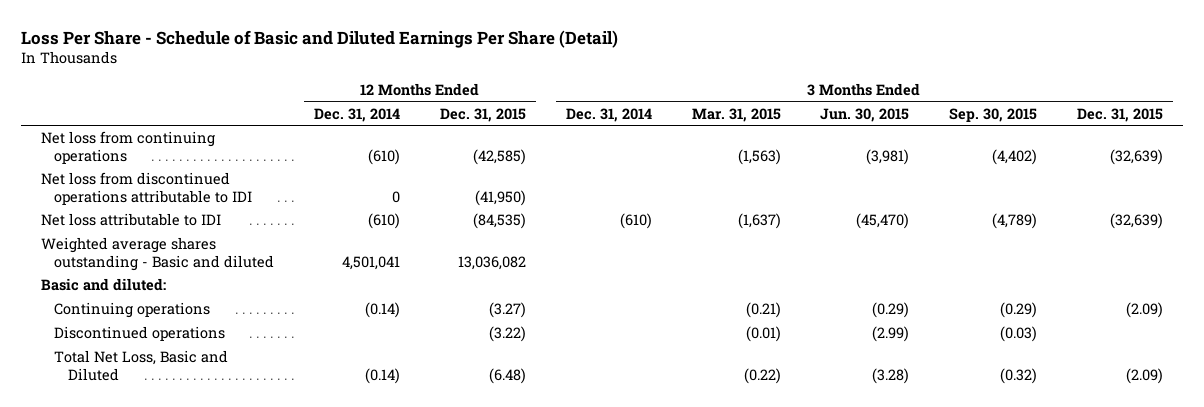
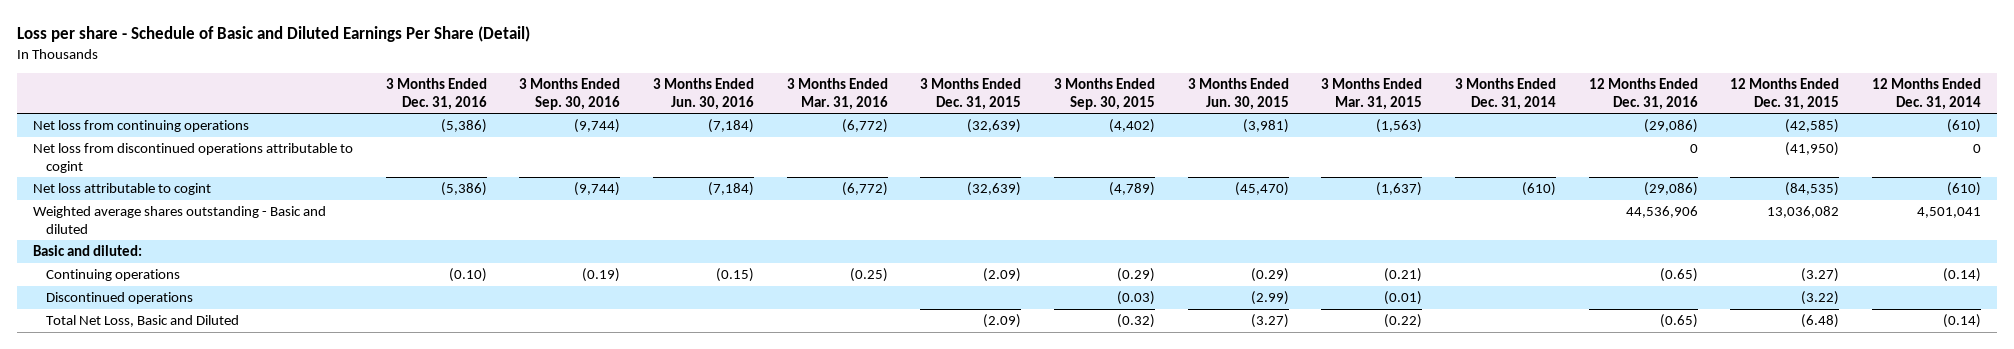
- Loss Per Share - Schedule of Basic and Diluted Earnings Per Share (Detail)
+ Loss per share - Schedule of Basic and Diluted Earnings Per Share (Detail)
- | 12 Months Ended Dec. 31, 2014 | 12 Months Ended Dec. 31, 2015 | 3 Months Ended Dec. 31, 2014 | 3 Months Ended Mar. 31, 2015 | 3 Months Ended Jun. 30, 2015 | 3 Months Ended Sep. 30, 2015 | 3 Months Ended Dec. 31, 2015
+ | 3 Months Ended Dec. 31, 2016 | 3 Months Ended Sep. 30, 2016 | 3 Months Ended Jun. 30, 2016 | 3 Months Ended Mar. 31, 2016 | 3 Months Ended Dec. 31, 2015 | 3 Months Ended Sep. 30, 2015 | 3 Months Ended Jun. 30, 2015 | 3 Months Ended Mar. 31, 2015 | 3 Months Ended Dec. 31, 2014 | 12 Months Ended Dec. 31, 2016 | 12 Months Ended Dec. 31, 2015 | 12 Months Ended Dec. 31, 2014
- Net loss from discontinued operations attributable to IDI | 0 | (41,950) | | | | |
- Net loss attributable to IDI | (610) | (84,535) | (610) | (1,637) | (45,470) | (4,789) | (32,639)
+ Net loss from discontinued operations attributable to cogint | | | | | | | | | | 0 | (41,950) | 0
+ Net loss attributable to cogint | (5,386) | (9,744) | (7,184) | (6,772) | (32,639) | (4,789) | (45,470) | (1,637) | (610) | (29,086) | (84,535) | (610)
- Total Net Loss, Basic and Diluted | (0.14) | (6.48) | | (0.22) | (3.28) | (0.32) | (2.09)
+ Total Net Loss, Basic and Diluted | | | | | (2.09) | (0.32) | (3.27) | (0.22) | | (0.65) | (6.48) | (0.14)

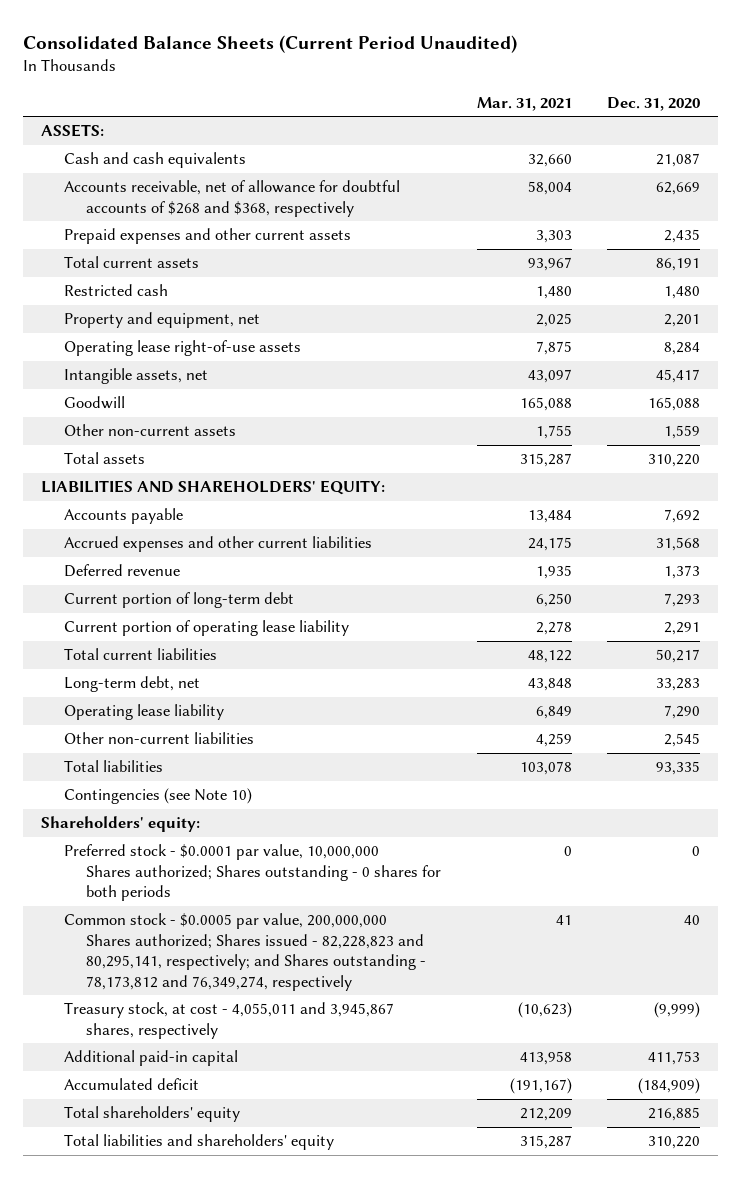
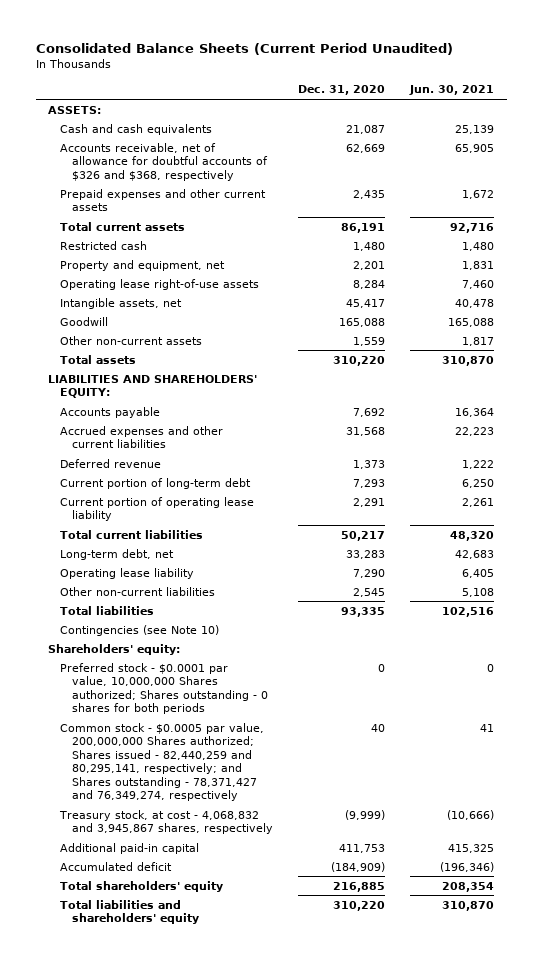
- | Mar. 31, 2021 | Dec. 31, 2020
+ | Dec. 31, 2020 | Jun. 30, 2021
- Accounts receivable, net of allowance for doubtful accounts of $268 and $368, respectively | 58,004 | 62,669
+ Accounts receivable, net of allowance for doubtful accounts of $326 and $368, respectively | 62,669 | 65,905
- Common stock - $0.0005 par value, 200,000,000 Shares authorized; Shares issued - 82,228,823 and 80,295,141, respectively; and Shares outstanding - 78,173,812 and 76,349,274, respectively | 41 | 40
- Treasury stock, at cost - 4,055,011 and 3,945,867 shares, respectively | (10,623) | (9,999)
+ Common stock - $0.0005 par value, 200,000,000 Shares authorized; Shares issued - 82,440,259 and 80,295,141, respectively; and Shares outstanding - 78,371,427 and 76,349,274, respectively | 40 | 41
+ Treasury stock, at cost - 4,068,832 and 3,945,867 shares, respectively | (9,999) | (10,666)

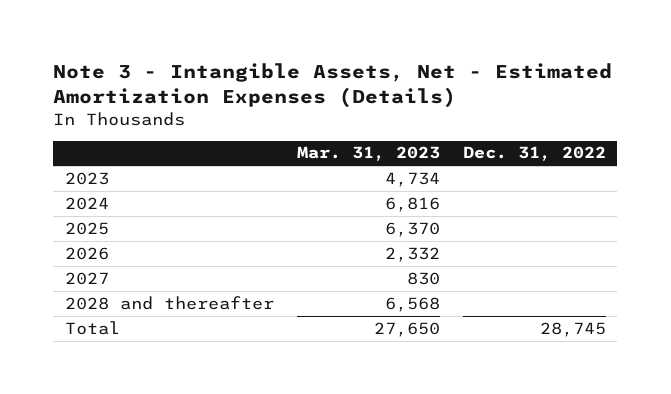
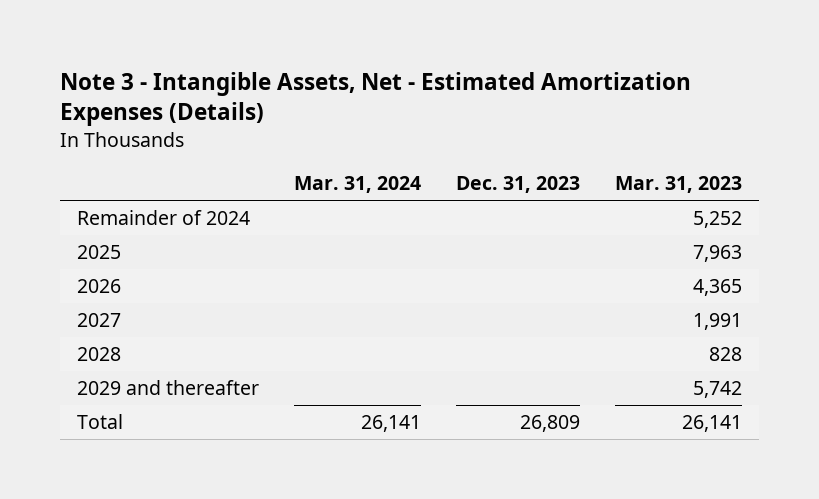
- | Mar. 31, 2023 | Dec. 31, 2022
+ | Mar. 31, 2024 | Dec. 31, 2023 | Mar. 31, 2023
- 2023 | 4,734 |
- 2024 | 6,816 |
- 2025 | 6,370 |
- 2026 | 2,332 |
- 2027 | 830 |
- 2028 and thereafter | 6,568 |
- Total | 27,650 | 28,745
+ Remainder of 2024 | | | 5,252
+ 2025 | | | 7,963
+ 2026 | | | 4,365
+ 2027 | | | 1,991
+ 2028 | | | 828
+ 2029 and thereafter | | | 5,742
+ Total | 26,141 | 26,809 | 26,141

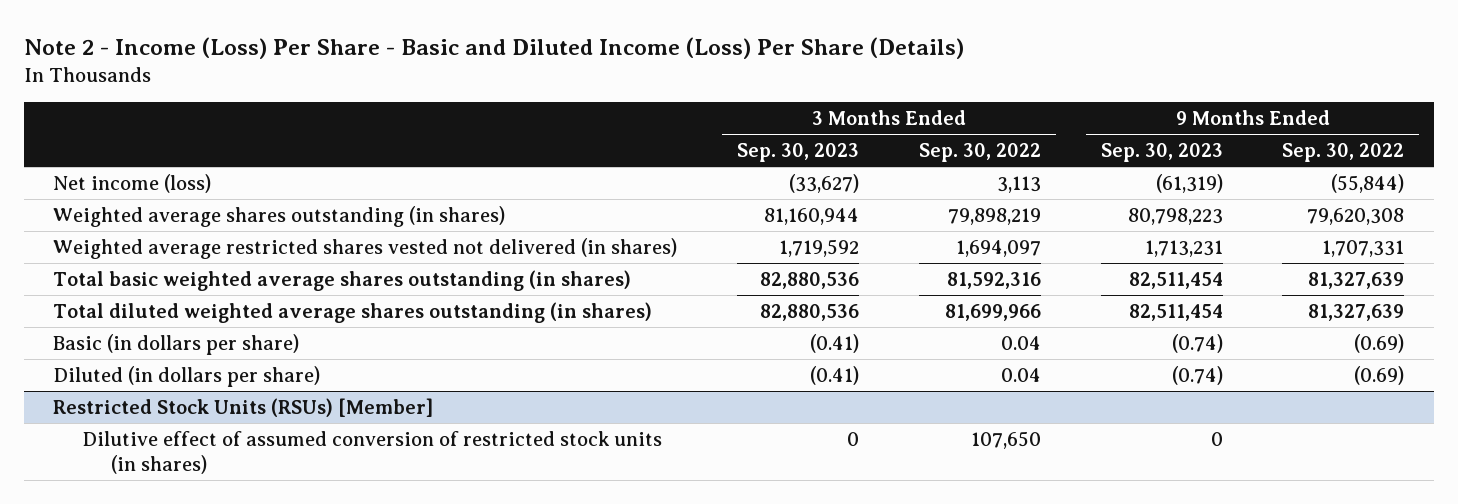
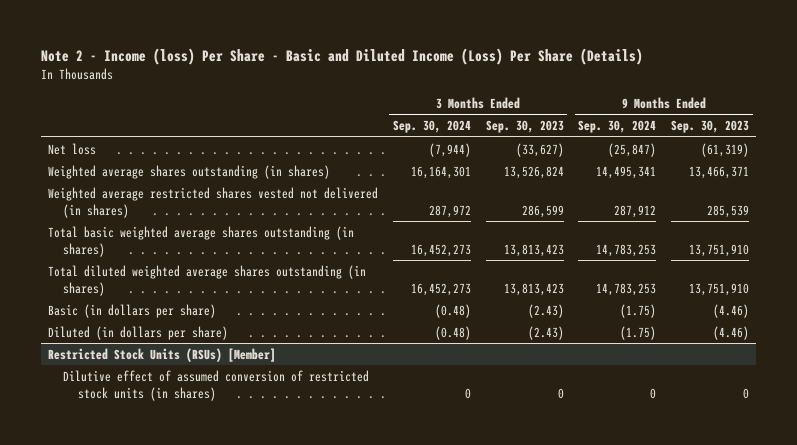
- Note 2 - Income (Loss) Per Share - Basic and Diluted Income (Loss) Per Share (Details)
+ Note 2 - Income (loss) Per Share - Basic and Diluted Income (Loss) Per Share (Details)
- | 3 Months Ended Sep. 30, 2023 | 3 Months Ended Sep. 30, 2022 | 9 Months Ended Sep. 30, 2023 | 9 Months Ended Sep. 30, 2022
+ | 3 Months Ended Sep. 30, 2024 | 3 Months Ended Sep. 30, 2023 | 9 Months Ended Sep. 30, 2024 | 9 Months Ended Sep. 30, 2023
- Net income (loss) | (33,627) | 3,113 | (61,319) | (55,844)
- Weighted average shares outstanding (in shares) | 81,160,944 | 79,898,219 | 80,798,223 | 79,620,308
- Weighted average restricted shares vested not delivered (in shares) | 1,719,592 | 1,694,097 | 1,713,231 | 1,707,331
- Total basic weighted average shares outstanding (in shares) | 82,880,536 | 81,592,316 | 82,511,454 | 81,327,639
- Total diluted weighted average shares outstanding (in shares) | 82,880,536 | 81,699,966 | 82,511,454 | 81,327,639
- Basic (in dollars per share) | (0.41) | 0.04 | (0.74) | (0.69)
- Diluted (in dollars per share) | (0.41) | 0.04 | (0.74) | (0.69)
+ Net loss | (7,944) | (33,627) | (25,847) | (61,319)
+ Weighted average shares outstanding (in shares) | 16,164,301 | 13,526,824 | 14,495,341 | 13,466,371
+ Weighted average restricted shares vested not delivered (in shares) | 287,972 | 286,599 | 287,912 | 285,539
+ Total basic weighted average shares outstanding (in shares) | 16,452,273 | 13,813,423 | 14,783,253 | 13,751,910
+ Total diluted weighted average shares outstanding (in shares) | 16,452,273 | 13,813,423 | 14,783,253 | 13,751,910
+ Basic (in dollars per share) | (0.48) | (2.43) | (1.75) | (4.46)
+ Diluted (in dollars per share) | (0.48) | (2.43) | (1.75) | (4.46)

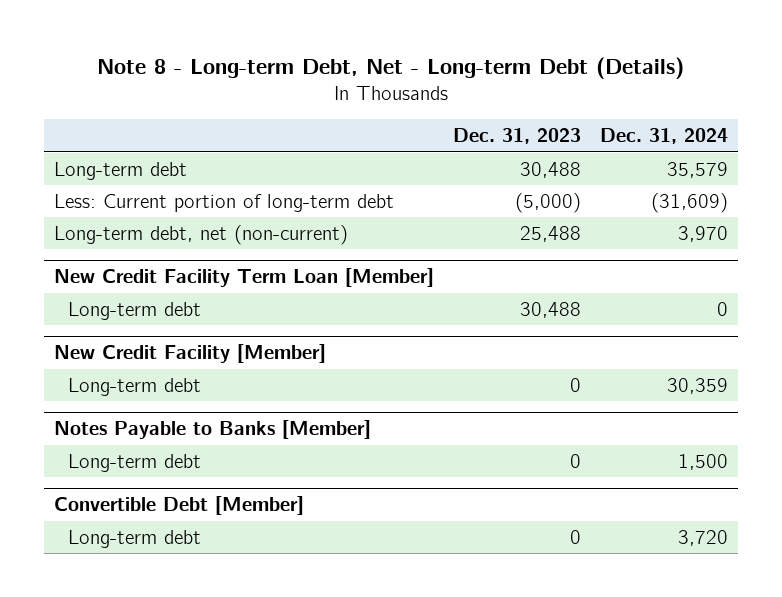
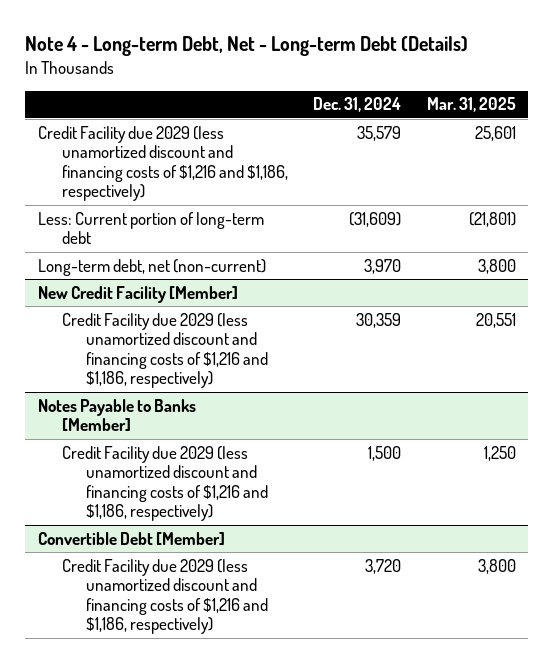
- Note 8 - Long-term Debt, Net - Long-term Debt (Details)
+ Note 4 - Long-term Debt, Net - Long-term Debt (Details)
- | Dec. 31, 2023 | Dec. 31, 2024
+ | Dec. 31, 2024 | Mar. 31, 2025
- Long-term debt | 30,488 | 35,579
+ Credit Facility due 2029 (less unamortized discount and financing costs of $1,216 and $1,186, respectively) | 35,579 | 25,601
- New Credit Facility Term Loan [Member]
- Long-term debt | 30,488 | 0
@ New Credit Facility [Member]
- Long-term debt | 0 | 30,359
+ Credit Facility due 2029 (less unamortized discount and financing costs of $1,216 and $1,186, respectively) | 30,359 | 20,551
@ Notes Payable to Banks [Member]
- Long-term debt | 0 | 1,500
+ Credit Facility due 2029 (less unamortized discount and financing costs of $1,216 and $1,186, respectively) | 1,500 | 1,250
@ Convertible Debt [Member]
- Long-term debt | 0 | 3,720
+ Credit Facility due 2029 (less unamortized discount and financing costs of $1,216 and $1,186, respectively) | 3,720 | 3,800

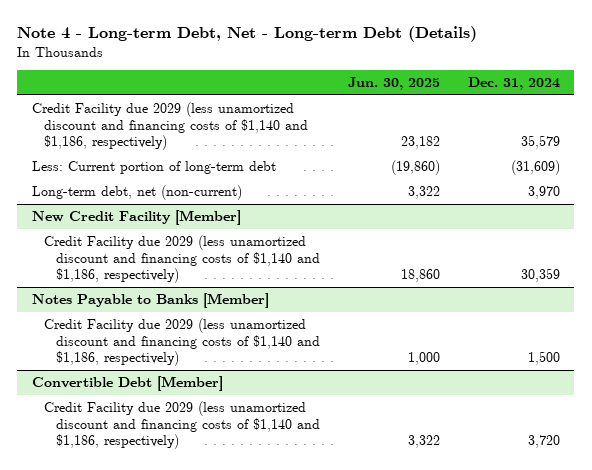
- | Dec. 31, 2024 | Mar. 31, 2025
+ | Jun. 30, 2025 | Dec. 31, 2024
- Credit Facility due 2029 (less unamortized discount and financing costs of $1,216 and $1,186, respectively) | 35,579 | 25,601
+ Credit Facility due 2029 (less unamortized discount and financing costs of $1,140 and $1,186, respectively) | 23,182 | 35,579
@ New Credit Facility [Member]
- Credit Facility due 2029 (less unamortized discount and financing costs of $1,216 and $1,186, respectively) | 30,359 | 20,551
+ Credit Facility due 2029 (less unamortized discount and financing costs of $1,140 and $1,186, respectively) | 18,860 | 30,359
@ Notes Payable to Banks [Member]
- Credit Facility due 2029 (less unamortized discount and financing costs of $1,216 and $1,186, respectively) | 1,500 | 1,250
+ Credit Facility due 2029 (less unamortized discount and financing costs of $1,140 and $1,186, respectively) | 1,000 | 1,500
@ Convertible Debt [Member]
- Credit Facility due 2029 (less unamortized discount and financing costs of $1,216 and $1,186, respectively) | 3,720 | 3,800
+ Credit Facility due 2029 (less unamortized discount and financing costs of $1,140 and $1,186, respectively) | 3,322 | 3,720

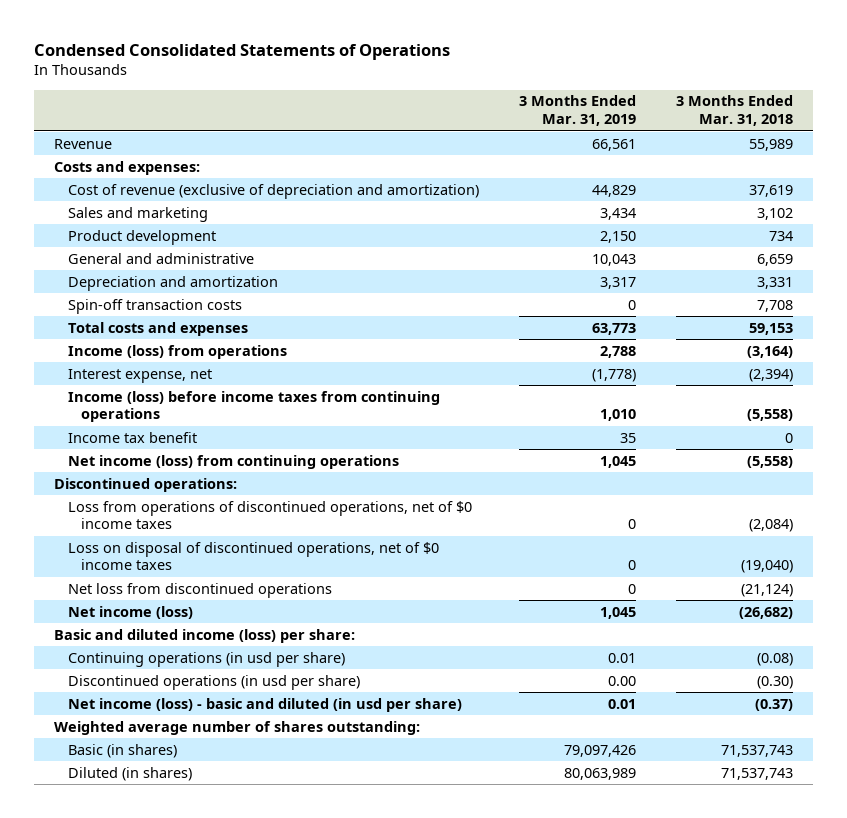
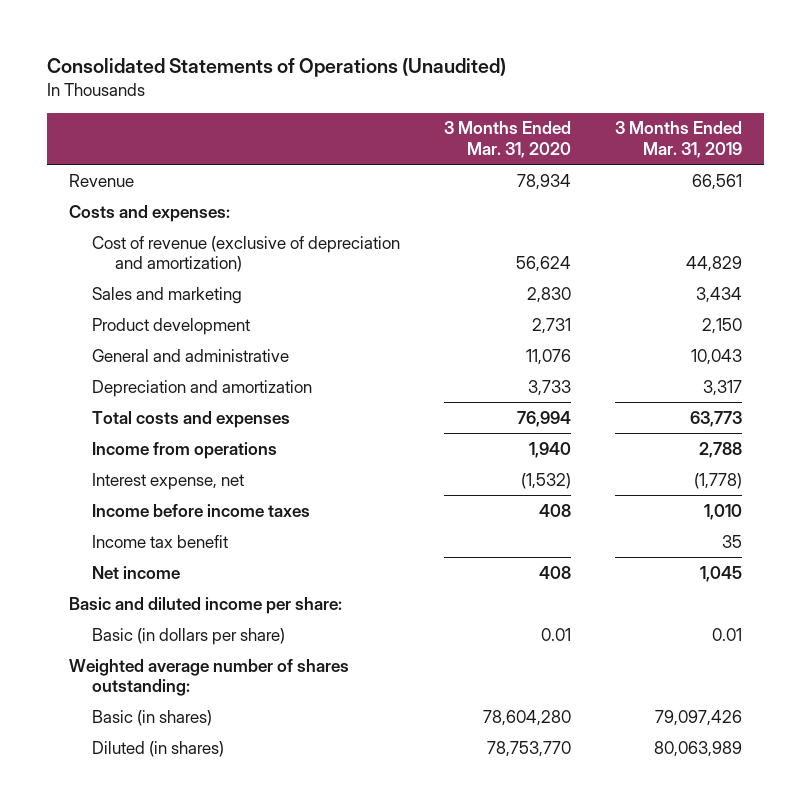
- Condensed Consolidated Statements of Operations
+ Consolidated Statements of Operations (Unaudited)
- | 3 Months Ended Mar. 31, 2019 | 3 Months Ended Mar. 31, 2018
+ | 3 Months Ended Mar. 31, 2020 | 3 Months Ended Mar. 31, 2019
- Spin-off transaction costs | 0 | 7,708
- Income (loss) from operations | 2,788 | (3,164)
+ Income from operations | 1,940 | 2,788
- Income (loss) before income taxes from continuing operations | 1,010 | (5,558)
+ Income before income taxes | 408 | 1,010
- Net income (loss) from continuing operations | 1,045 | (5,558)
- Discontinued operations:
- Loss from operations of discontinued operations, net of $0 income taxes | 0 | (2,084)
- Loss on disposal of discontinued operations, net of $0 income taxes | 0 | (19,040)
- Net loss from discontinued operations | 0 | (21,124)
- Net income (loss) | 1,045 | (26,682)
- Basic and diluted income (loss) per share:
- Continuing operations (in usd per share) | 0.01 | (0.08)
- Discontinued operations (in usd per share) | 0.00 | (0.30)
- Net income (loss) - basic and diluted (in usd per share) | 0.01 | (0.37)
+ Net income | 408 | 1,045
+ Basic and diluted income per share:
+ Basic (in dollars per share) | 0.01 | 0.01

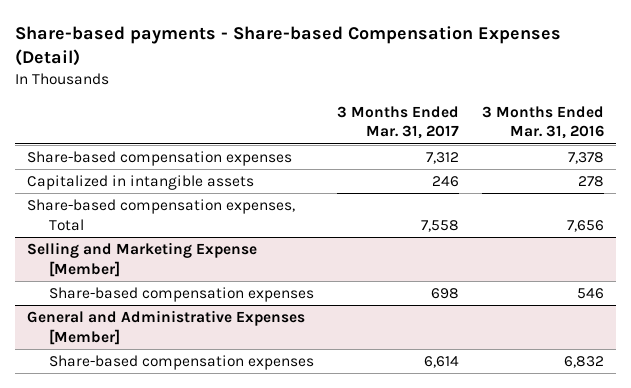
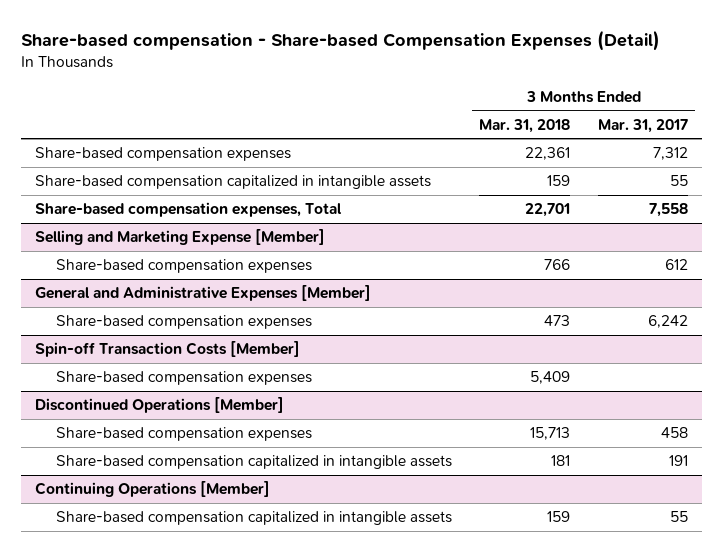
- Share-based payments - Share-based Compensation Expenses (Detail)
+ Share-based compensation - Share-based Compensation Expenses (Detail)
- | 3 Months Ended Mar. 31, 2017 | 3 Months Ended Mar. 31, 2016
+ | 3 Months Ended Mar. 31, 2018 | 3 Months Ended Mar. 31, 2017
- Capitalized in intangible assets | 246 | 278
+ Share-based compensation capitalized in intangible assets | 159 | 55
@ Selling and Marketing Expense [Member]
- Share-based compensation expenses | 698 | 546
+ Share-based compensation expenses | 766 | 612
@ General and Administrative Expenses [Member]
- Share-based compensation expenses | 6,614 | 6,832
+ Share-based compensation expenses | 473 | 6,242
+ Spin-off Transaction Costs [Member]
+ Share-based compensation expenses | 5,409 |
+ Discontinued Operations [Member]
+ Share-based compensation expenses | 15,713 | 458
+ Share-based compensation capitalized in intangible assets | 181 | 191
+ Continuing Operations [Member]
+ Share-based compensation capitalized in intangible assets | 159 | 55

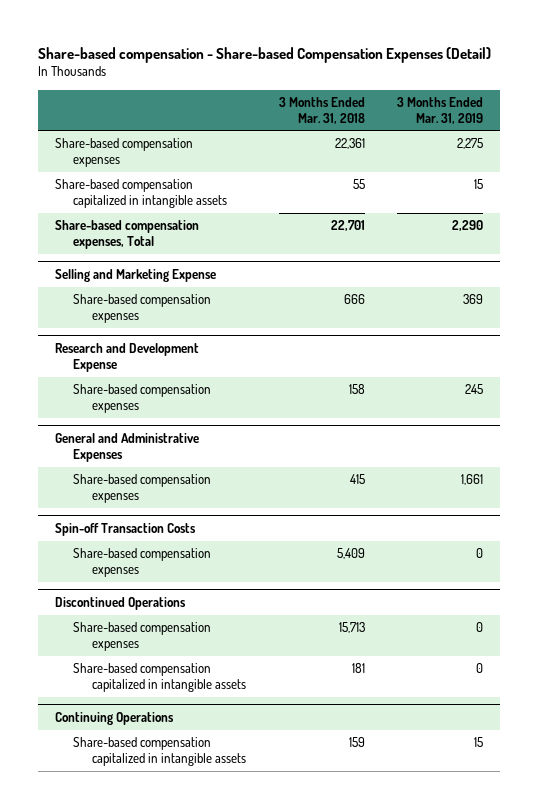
- | 3 Months Ended Mar. 31, 2018 | 3 Months Ended Mar. 31, 2017
+ | 3 Months Ended Mar. 31, 2018 | 3 Months Ended Mar. 31, 2019
- Share-based compensation capitalized in intangible assets | 159 | 55
+ Share-based compensation capitalized in intangible assets | 55 | 15
- Selling and Marketing Expense [Member]
- Share-based compensation expenses | 766 | 612
- General and Administrative Expenses [Member]
- Share-based compensation expenses | 473 | 6,242
- Spin-off Transaction Costs [Member]
+ Selling and Marketing Expense
+ Share-based compensation expenses | 666 | 369
+ Research and Development Expense
+ Share-based compensation expenses | 158 | 245
+ General and Administrative Expenses
+ Share-based compensation expenses | 415 | 1,661
+ Spin-off Transaction Costs
- Discontinued Operations [Member]
+ Discontinued Operations
- Continuing Operations [Member]
+ Continuing Operations

